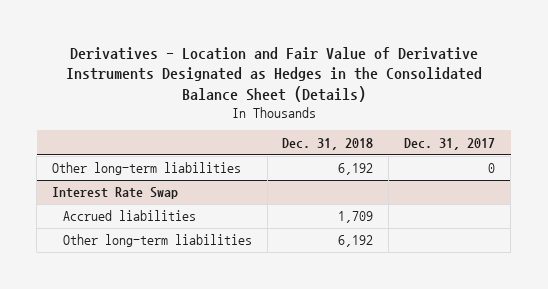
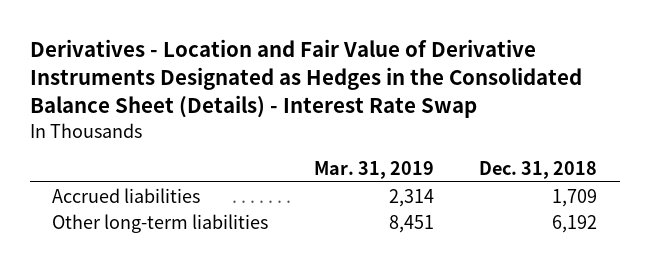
- Derivatives - Location and Fair Value of Derivative Instruments Designated as Hedges in the Consolidated Balance Sheet (Details)
+ Derivatives - Location and Fair Value of Derivative Instruments Designated as Hedges in the Consolidated Balance Sheet (Details) - Interest Rate Swap
- | Dec. 31, 2018 | Dec. 31, 2017
+ | Mar. 31, 2019 | Dec. 31, 2018
- Other long-term liabilities | 6,192 | 0
- Interest Rate Swap

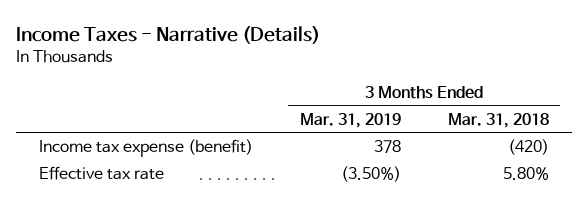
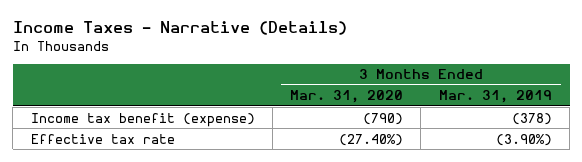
- | 3 Months Ended Mar. 31, 2019 | 3 Months Ended Mar. 31, 2018
+ | 3 Months Ended Mar. 31, 2020 | 3 Months Ended Mar. 31, 2019
- Income tax expense (benefit) | 378 | (420)
- Effective tax rate | (3.50%) | 5.80%
+ Income tax benefit (expense) | (790) | (378)
+ Effective tax rate | (27.40%) | (3.90%)

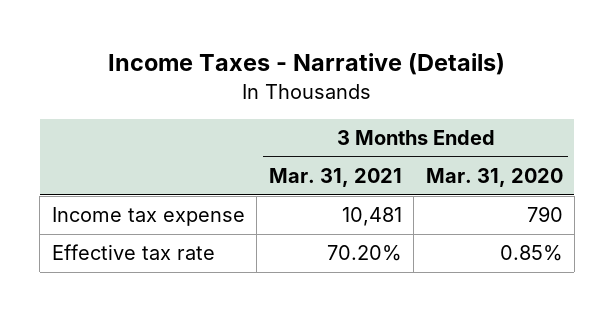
- | 3 Months Ended Mar. 31, 2020 | 3 Months Ended Mar. 31, 2019
+ | 3 Months Ended Mar. 31, 2021 | 3 Months Ended Mar. 31, 2020
- Income tax benefit (expense) | (790) | (378)
- Effective tax rate | (27.40%) | (3.90%)
+ Income tax expense | 10,481 | 790
+ Effective tax rate | 70.20% | 0.85%

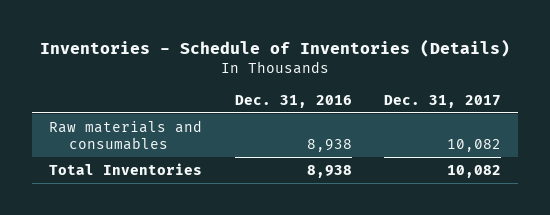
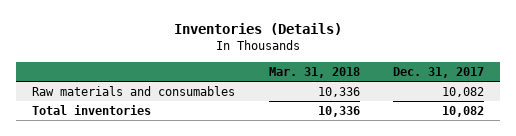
- Inventories - Schedule of Inventories (Details)
+ Inventories (Details)
- | Dec. 31, 2016 | Dec. 31, 2017
+ | Mar. 31, 2018 | Dec. 31, 2017
- Total Inventories | 8,938 | 10,082
+ Total inventories | 10,336 | 10,082

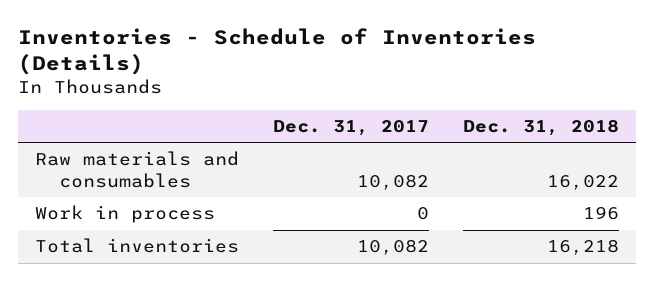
- Inventories (Details)
+ Inventories - Schedule of Inventories (Details)
- | Mar. 31, 2018 | Dec. 31, 2017
+ | Dec. 31, 2017 | Dec. 31, 2018
+ Work in process | 0 | 196

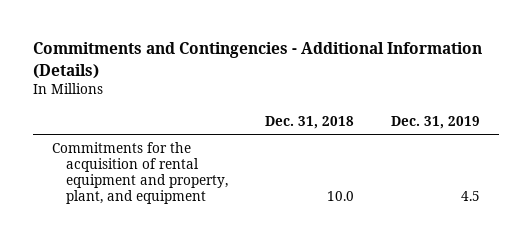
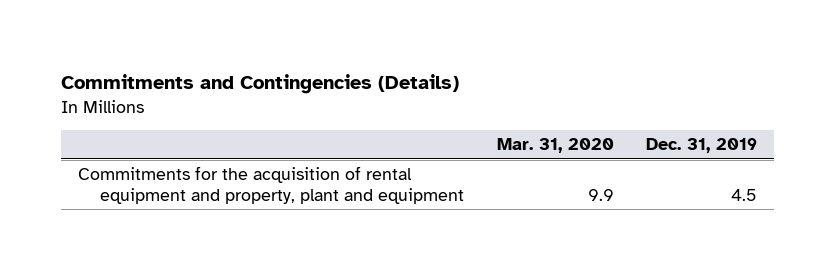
- Commitments and Contingencies - Additional Information (Details)
+ Commitments and Contingencies (Details)
- | Dec. 31, 2018 | Dec. 31, 2019
+ | Mar. 31, 2020 | Dec. 31, 2019
- Commitments for the acquisition of rental equipment and property, plant, and equipment | 10.0 | 4.5
+ Commitments for the acquisition of rental equipment and property, plant and equipment | 9.9 | 4.5

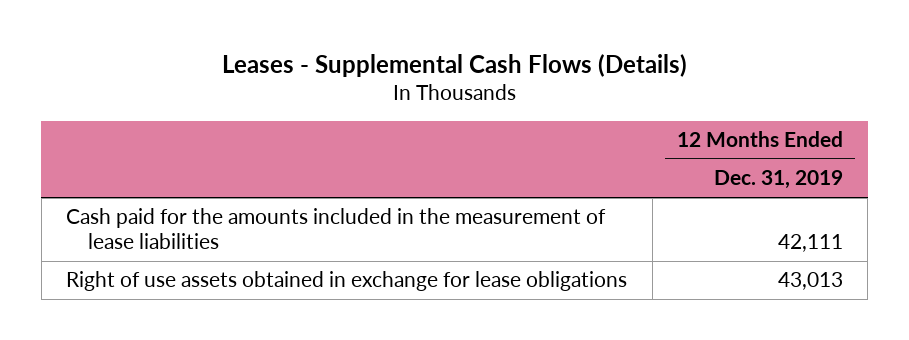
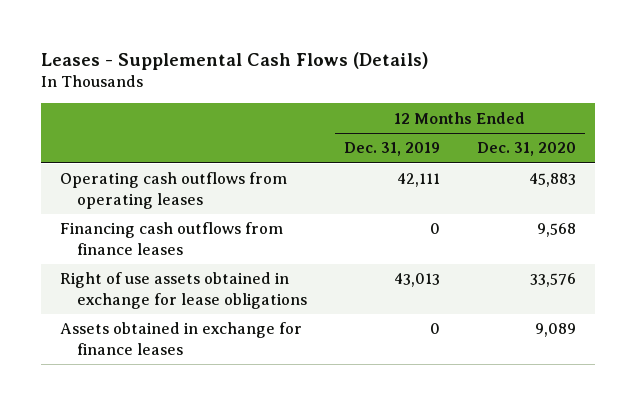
- | 12 Months Ended Dec. 31, 2019
+ | 12 Months Ended Dec. 31, 2019 | 12 Months Ended Dec. 31, 2020
- Cash paid for the amounts included in the measurement of lease liabilities | 42,111
+ Operating cash outflows from operating leases | 42,111 | 45,883
+ Financing cash outflows from finance leases | 0 | 9,568
+ Assets obtained in exchange for finance leases | 0 | 9,089

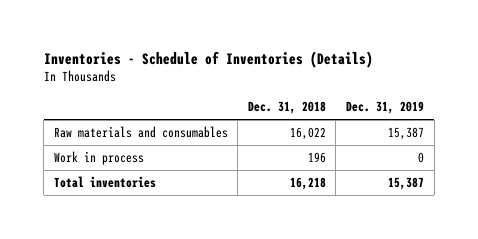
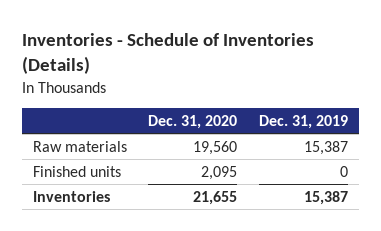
- | Dec. 31, 2018 | Dec. 31, 2019
+ | Dec. 31, 2020 | Dec. 31, 2019
- Raw materials and consumables | 16,022 | 15,387
- Work in process | 196 | 0
- Total inventories | 16,218 | 15,387
+ Raw materials | 19,560 | 15,387
+ Finished units | 2,095 | 0
+ Inventories | 21,655 | 15,387

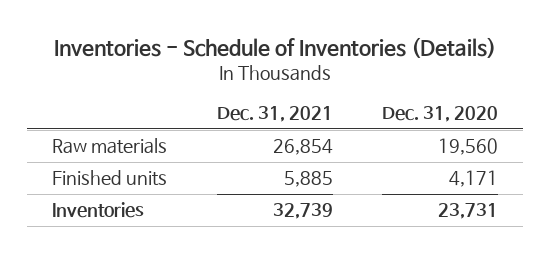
- | Dec. 31, 2020 | Dec. 31, 2019
+ | Dec. 31, 2021 | Dec. 31, 2020
- Finished units | 2,095 | 0
- Inventories | 21,655 | 15,387
+ Finished units | 5,885 | 4,171
+ Inventories | 32,739 | 23,731

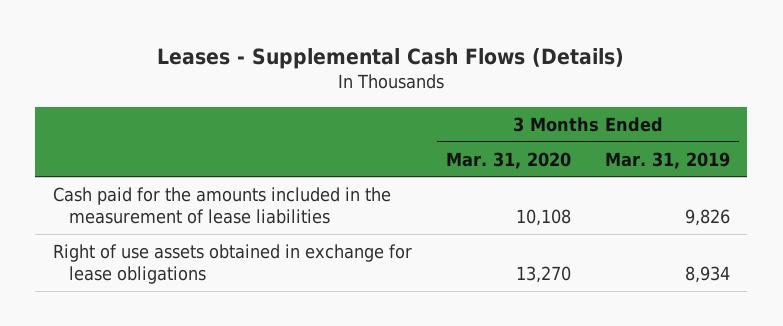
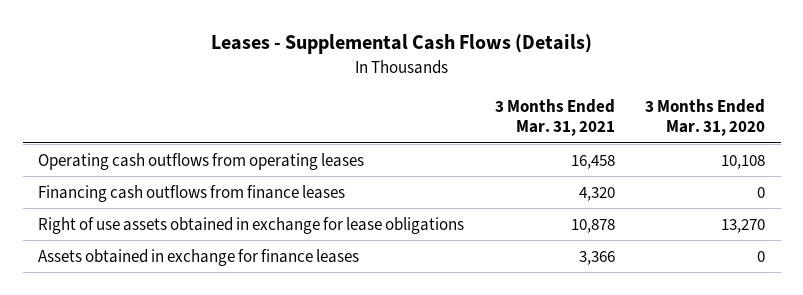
- | 3 Months Ended Mar. 31, 2020 | 3 Months Ended Mar. 31, 2019
+ | 3 Months Ended Mar. 31, 2021 | 3 Months Ended Mar. 31, 2020
- Cash paid for the amounts included in the measurement of lease liabilities | 10,108 | 9,826
+ Operating cash outflows from operating leases | 16,458 | 10,108
+ Financing cash outflows from finance leases | 4,320 | 0
+ Assets obtained in exchange for finance leases | 3,366 | 0

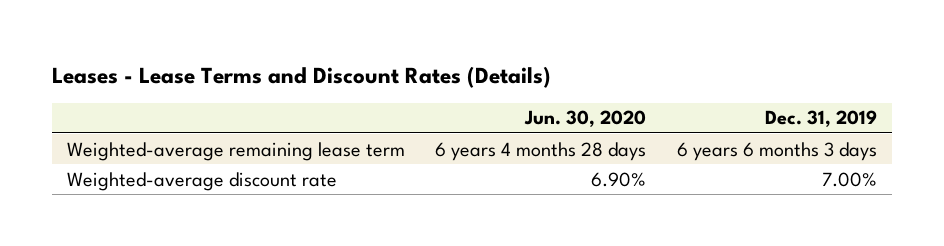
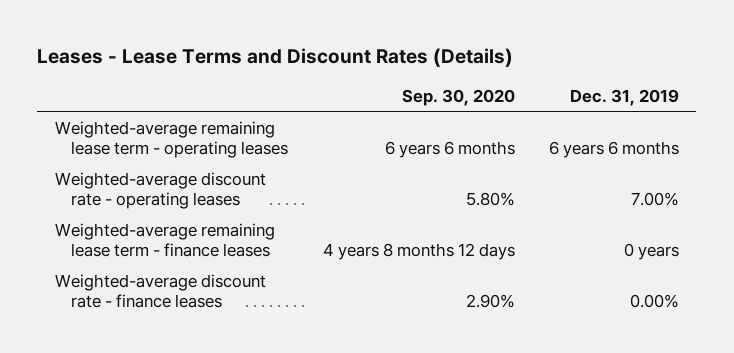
- | Jun. 30, 2020 | Dec. 31, 2019
+ | Sep. 30, 2020 | Dec. 31, 2019
- Weighted-average remaining lease term | 6 years 4 months 28 days | 6 years 6 months 3 days
- Weighted-average discount rate | 6.90% | 7.00%
+ Weighted-average remaining lease term - operating leases | 6 years 6 months | 6 years 6 months
+ Weighted-average discount rate - operating leases | 5.80% | 7.00%
+ Weighted-average remaining lease term - finance leases | 4 years 8 months 12 days | 0 years
+ Weighted-average discount rate - finance leases | 2.90% | 0.00%

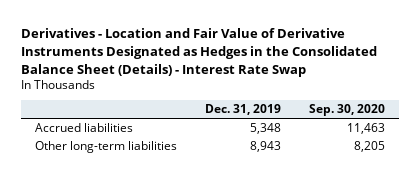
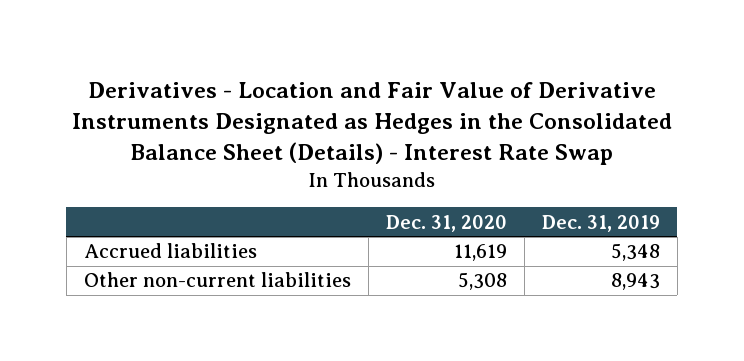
- | Dec. 31, 2019 | Sep. 30, 2020
+ | Dec. 31, 2020 | Dec. 31, 2019
- Other long-term liabilities | 8,943 | 8,205
+ Other non-current liabilities | 5,308 | 8,943

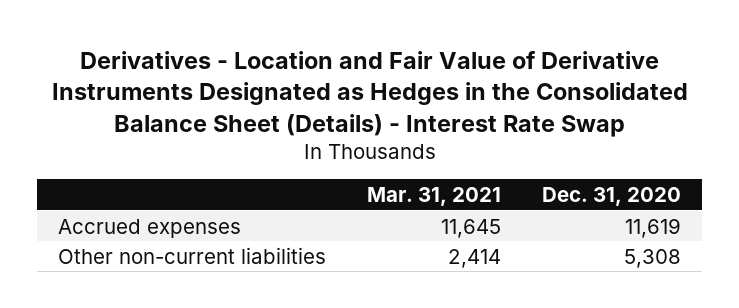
- | Dec. 31, 2020 | Dec. 31, 2019
+ | Mar. 31, 2021 | Dec. 31, 2020
- Accrued liabilities | 11,619 | 5,348
+ Accrued expenses | 11,645 | 11,619

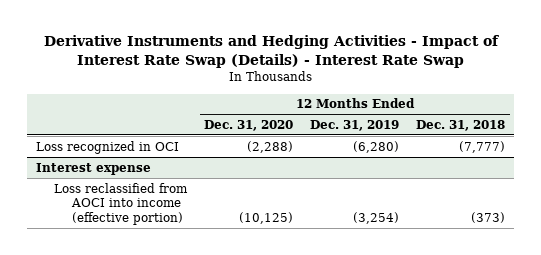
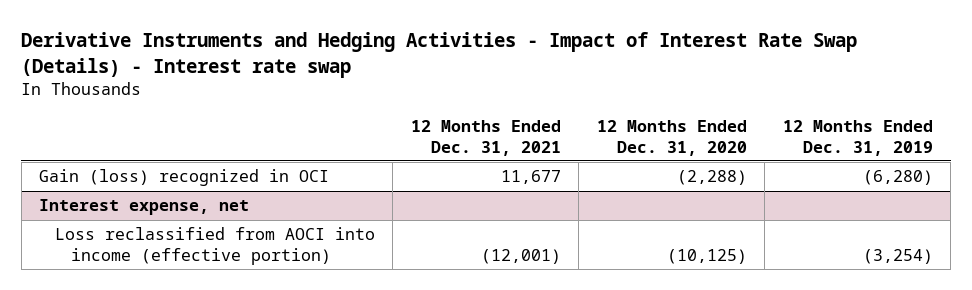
- Derivative Instruments and Hedging Activities - Impact of Interest Rate Swap (Details) - Interest Rate Swap
+ Derivative Instruments and Hedging Activities - Impact of Interest Rate Swap (Details) - Interest rate swap
- | 12 Months Ended Dec. 31, 2020 | 12 Months Ended Dec. 31, 2019 | 12 Months Ended Dec. 31, 2018
+ | 12 Months Ended Dec. 31, 2021 | 12 Months Ended Dec. 31, 2020 | 12 Months Ended Dec. 31, 2019
- Loss recognized in OCI | (2,288) | (6,280) | (7,777)
- Interest expense
+ Gain (loss) recognized in OCI | 11,677 | (2,288) | (6,280)
+ Interest expense, net

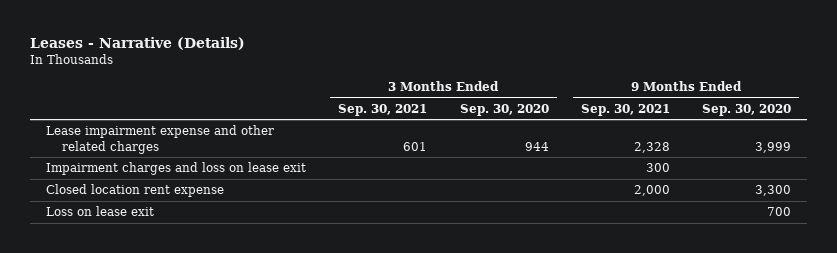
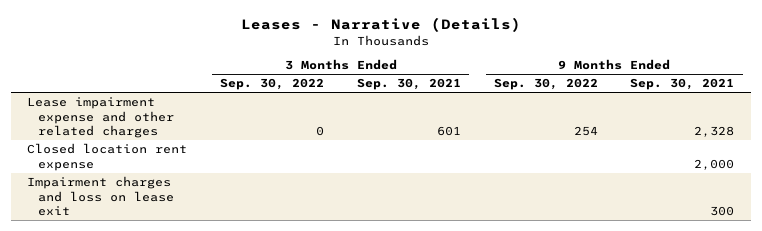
- | 3 Months Ended Sep. 30, 2021 | 3 Months Ended Sep. 30, 2020 | 9 Months Ended Sep. 30, 2021 | 9 Months Ended Sep. 30, 2020
+ | 3 Months Ended Sep. 30, 2022 | 3 Months Ended Sep. 30, 2021 | 9 Months Ended Sep. 30, 2022 | 9 Months Ended Sep. 30, 2021
- Loss on lease exit | | | | 700
moved down: Impairment charges and loss on lease exit | | | | 300

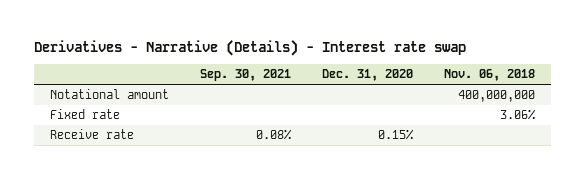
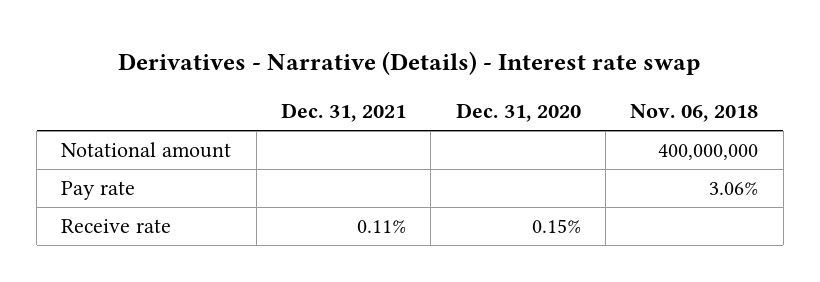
- | Sep. 30, 2021 | Dec. 31, 2020 | Nov. 06, 2018
+ | Dec. 31, 2021 | Dec. 31, 2020 | Nov. 06, 2018
- Fixed rate | | | 3.06%
+ Pay rate | | | 3.06%

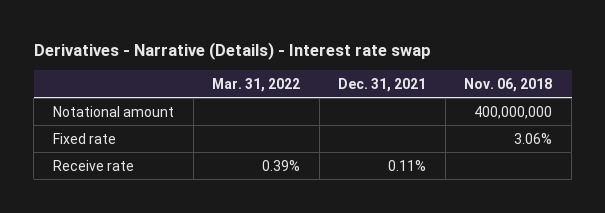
- | Dec. 31, 2021 | Dec. 31, 2020 | Nov. 06, 2018
+ | Mar. 31, 2022 | Dec. 31, 2021 | Nov. 06, 2018
- Pay rate | | | 3.06%
+ Fixed rate | | | 3.06%

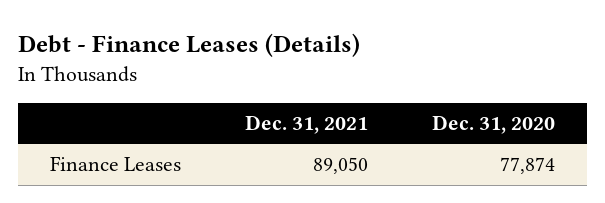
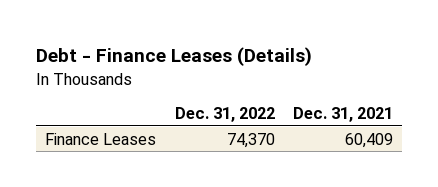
- | Dec. 31, 2021 | Dec. 31, 2020
+ | Dec. 31, 2022 | Dec. 31, 2021
- Finance Leases | 89,050 | 77,874
+ Finance Leases | 74,370 | 60,409

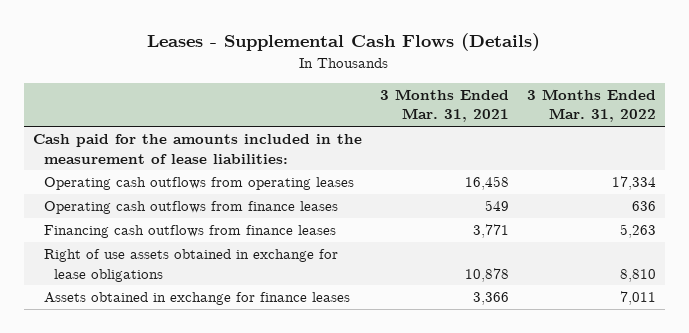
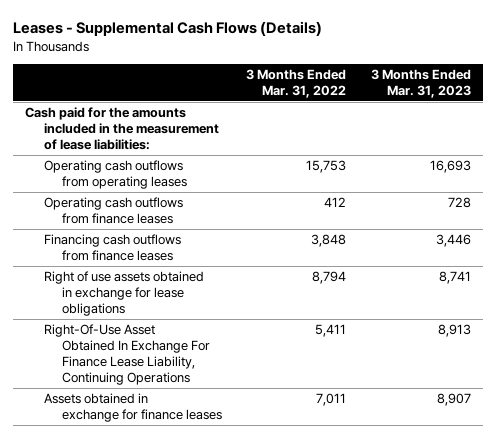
- | 3 Months Ended Mar. 31, 2021 | 3 Months Ended Mar. 31, 2022
+ | 3 Months Ended Mar. 31, 2022 | 3 Months Ended Mar. 31, 2023
- Operating cash outflows from operating leases | 16,458 | 17,334
- Operating cash outflows from finance leases | 549 | 636
- Financing cash outflows from finance leases | 3,771 | 5,263
- Right of use assets obtained in exchange for lease obligations | 10,878 | 8,810
+ Operating cash outflows from operating leases | 15,753 | 16,693
+ Operating cash outflows from finance leases | 412 | 728
+ Financing cash outflows from finance leases | 3,848 | 3,446
+ Right of use assets obtained in exchange for lease obligations | 8,794 | 8,741
+ Right-Of-Use Asset Obtained In Exchange For Finance Lease Liability, Continuing Operations | 5,411 | 8,913

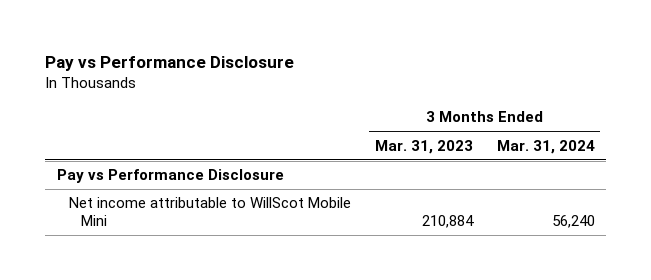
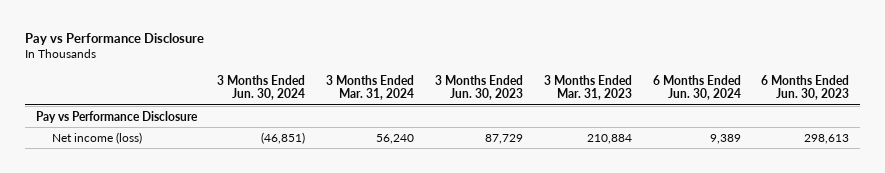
- | 3 Months Ended Mar. 31, 2023 | 3 Months Ended Mar. 31, 2024
+ | 3 Months Ended Jun. 30, 2024 | 3 Months Ended Mar. 31, 2024 | 3 Months Ended Jun. 30, 2023 | 3 Months Ended Mar. 31, 2023 | 6 Months Ended Jun. 30, 2024 | 6 Months Ended Jun. 30, 2023
- Net income attributable to WillScot Mobile Mini | 210,884 | 56,240
+ Net income (loss) | (46,851) | 56,240 | 87,729 | 210,884 | 9,389 | 298,613

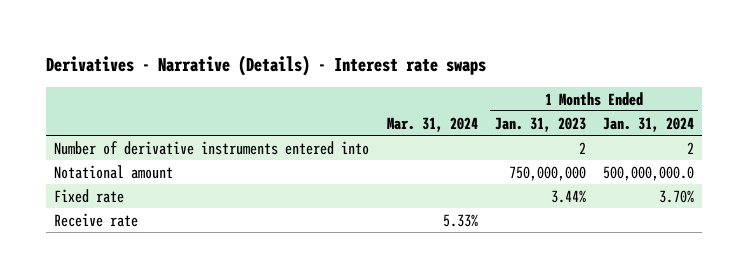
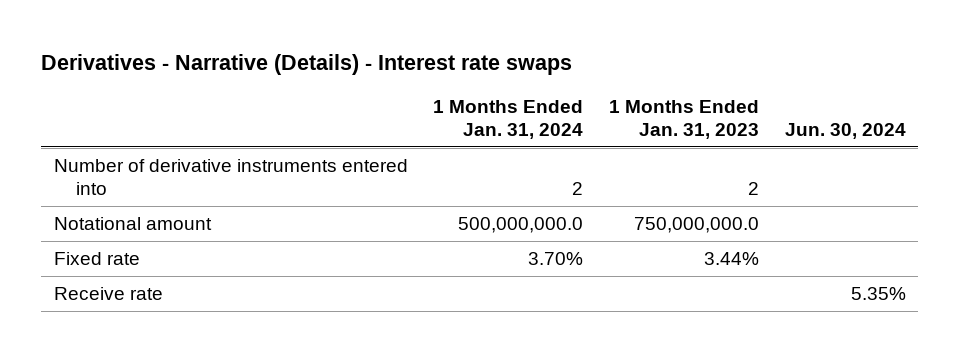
- | Mar. 31, 2024 | 1 Months Ended Jan. 31, 2023 | 1 Months Ended Jan. 31, 2024
+ | 1 Months Ended Jan. 31, 2024 | 1 Months Ended Jan. 31, 2023 | Jun. 30, 2024
- Notational amount | | 750,000,000 | 500,000,000.0
+ Notational amount | 500,000,000.0 | 750,000,000.0 |

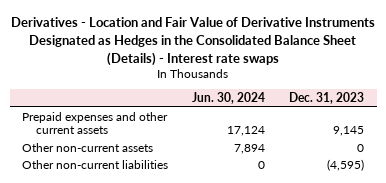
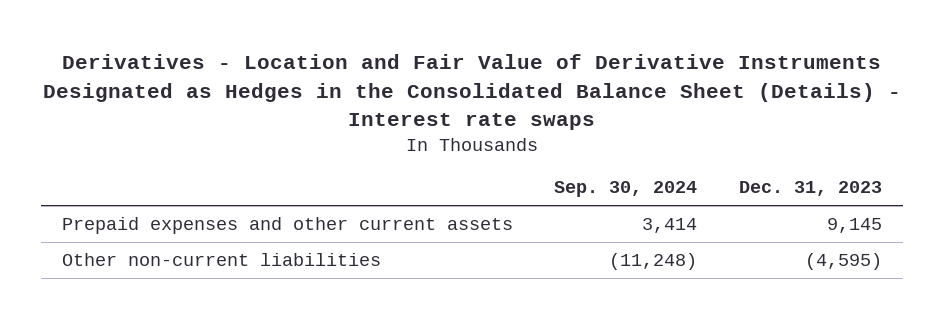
- | Jun. 30, 2024 | Dec. 31, 2023
+ | Sep. 30, 2024 | Dec. 31, 2023
- Other non-current assets | 7,894 | 0

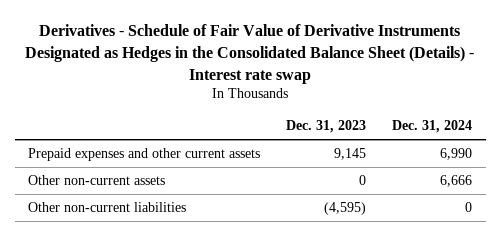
- Derivatives - Location and Fair Value of Derivative Instruments Designated as Hedges in the Consolidated Balance Sheet (Details) - Interest rate swaps
+ Derivatives - Schedule of Fair Value of Derivative Instruments Designated as Hedges in the Consolidated Balance Sheet (Details) - Interest rate swap
- | Sep. 30, 2024 | Dec. 31, 2023
+ | Dec. 31, 2023 | Dec. 31, 2024
+ Other non-current assets | 0 | 6,666

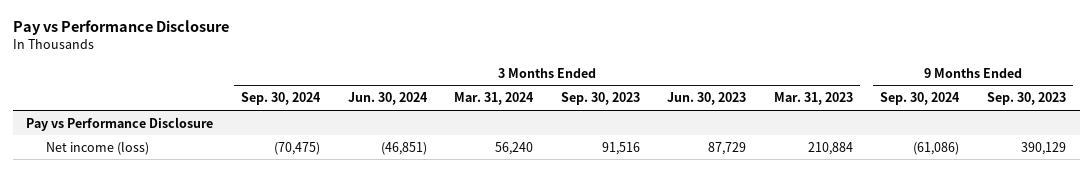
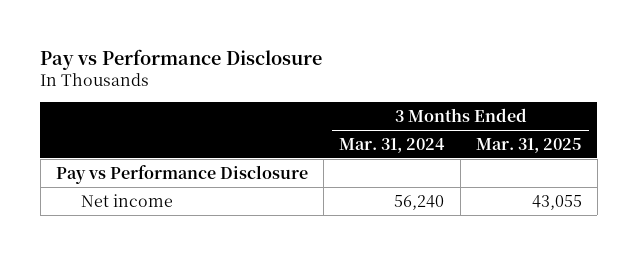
- | 3 Months Ended Sep. 30, 2024 | 3 Months Ended Jun. 30, 2024 | 3 Months Ended Mar. 31, 2024 | 3 Months Ended Sep. 30, 2023 | 3 Months Ended Jun. 30, 2023 | 3 Months Ended Mar. 31, 2023 | 9 Months Ended Sep. 30, 2024 | 9 Months Ended Sep. 30, 2023
+ | 3 Months Ended Mar. 31, 2024 | 3 Months Ended Mar. 31, 2025
- Net income (loss) | (70,475) | (46,851) | 56,240 | 91,516 | 87,729 | 210,884 | (61,086) | 390,129
+ Net income | 56,240 | 43,055

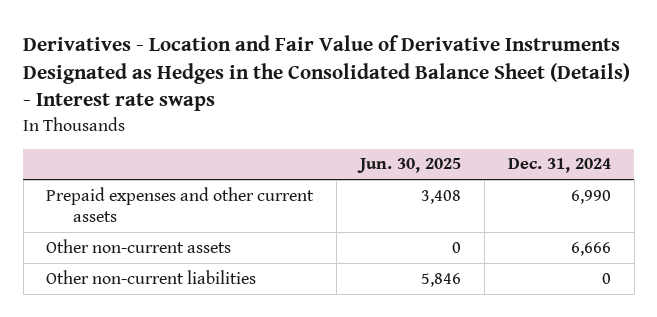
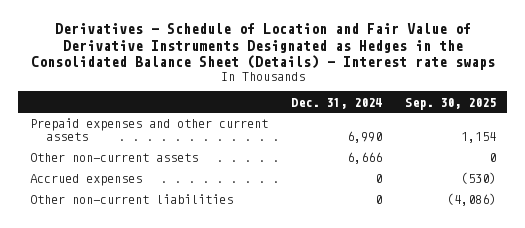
- Derivatives - Location and Fair Value of Derivative Instruments Designated as Hedges in the Consolidated Balance Sheet (Details) - Interest rate swaps
+ Derivatives - Schedule of Location and Fair Value of Derivative Instruments Designated as Hedges in the Consolidated Balance Sheet (Details) - Interest rate swaps
- | Jun. 30, 2025 | Dec. 31, 2024
+ | Dec. 31, 2024 | Sep. 30, 2025
+ Accrued expenses | 0 | (530)

